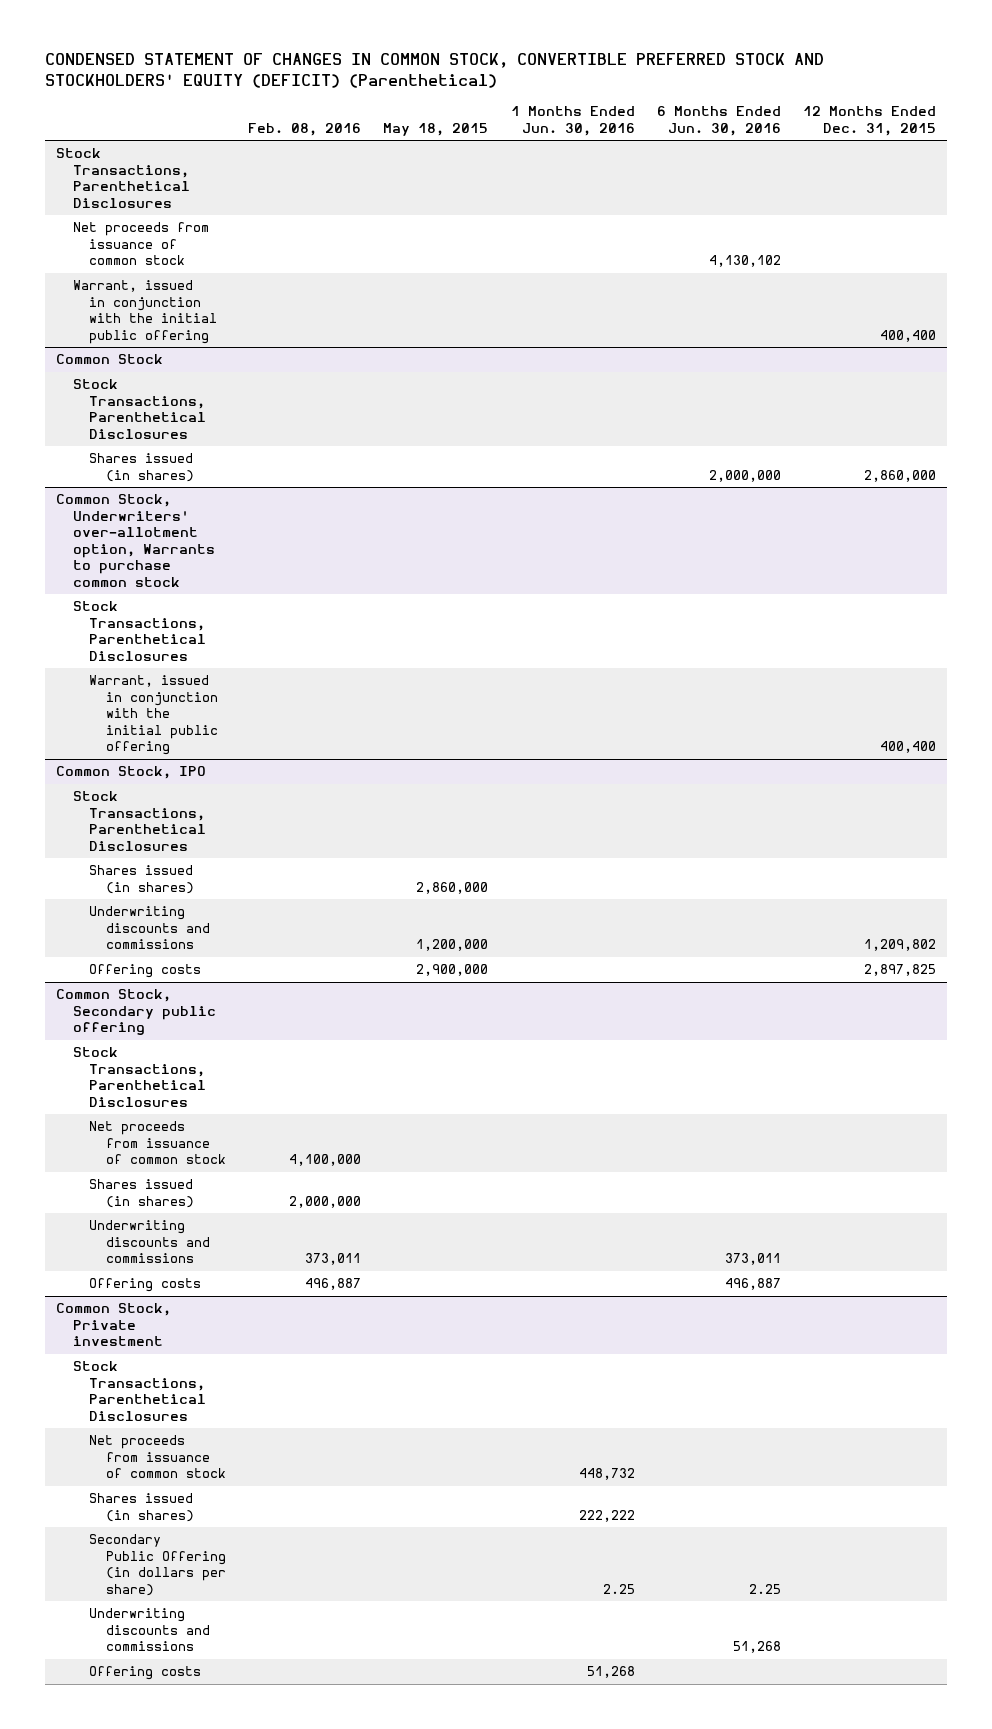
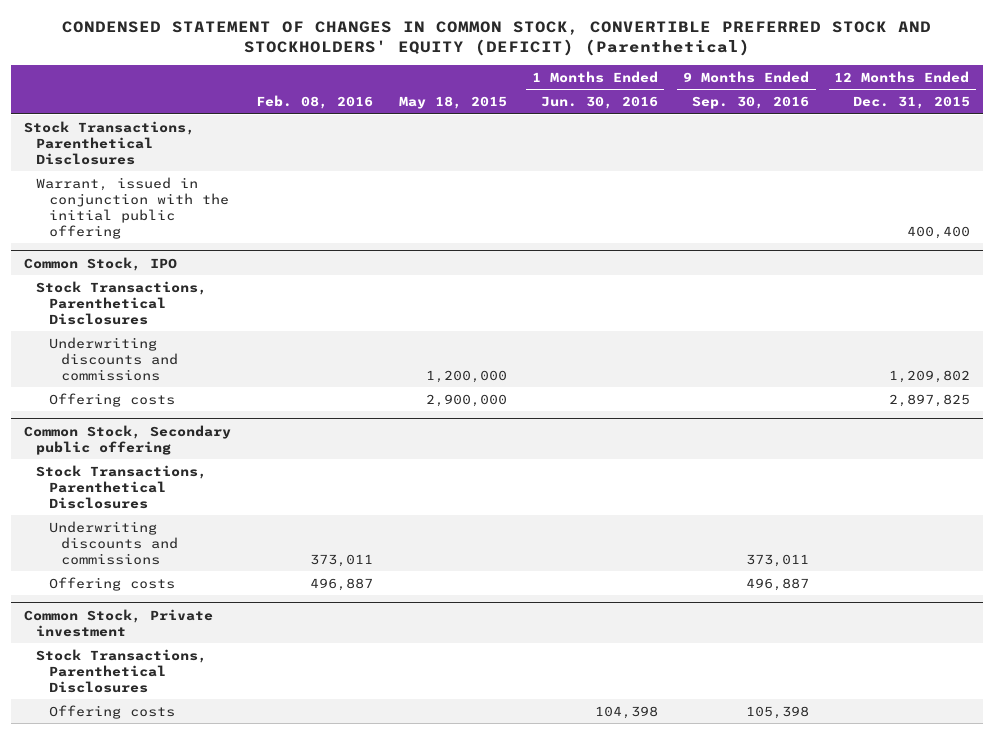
- | Feb. 08, 2016 | May 18, 2015 | 1 Months Ended Jun. 30, 2016 | 6 Months Ended Jun. 30, 2016 | 12 Months Ended Dec. 31, 2015
+ | Feb. 08, 2016 | May 18, 2015 | 1 Months Ended Jun. 30, 2016 | 9 Months Ended Sep. 30, 2016 | 12 Months Ended Dec. 31, 2015
- Net proceeds from issuance of common stock | | | | 4,130,102 |
- Common Stock
- Stock Transactions, Parenthetical Disclosures
- Shares issued (in shares) | | | | 2,000,000 | 2,860,000
- Common Stock, Underwriters' over-allotment option, Warrants to purchase common stock
- Stock Transactions, Parenthetical Disclosures
- Warrant, issued in conjunction with the initial public offering | | | | | 400,400
@ Common Stock, IPO
- Shares issued (in shares) | | 2,860,000 | | |
@ Common Stock, Secondary public offering
- Net proceeds from issuance of common stock | 4,100,000 | | | |
- Shares issued (in shares) | 2,000,000 | | | |
@ Common Stock, Private investment
- Net proceeds from issuance of common stock | | | 448,732 | |
- Shares issued (in shares) | | | 222,222 | |
- Secondary Public Offering (in dollars per share) | | | 2.25 | 2.25 |
- Underwriting discounts and commissions | | | | 51,268 |
- Offering costs | | | 51,268 | |
+ Offering costs | | | 104,398 | 105,398 |

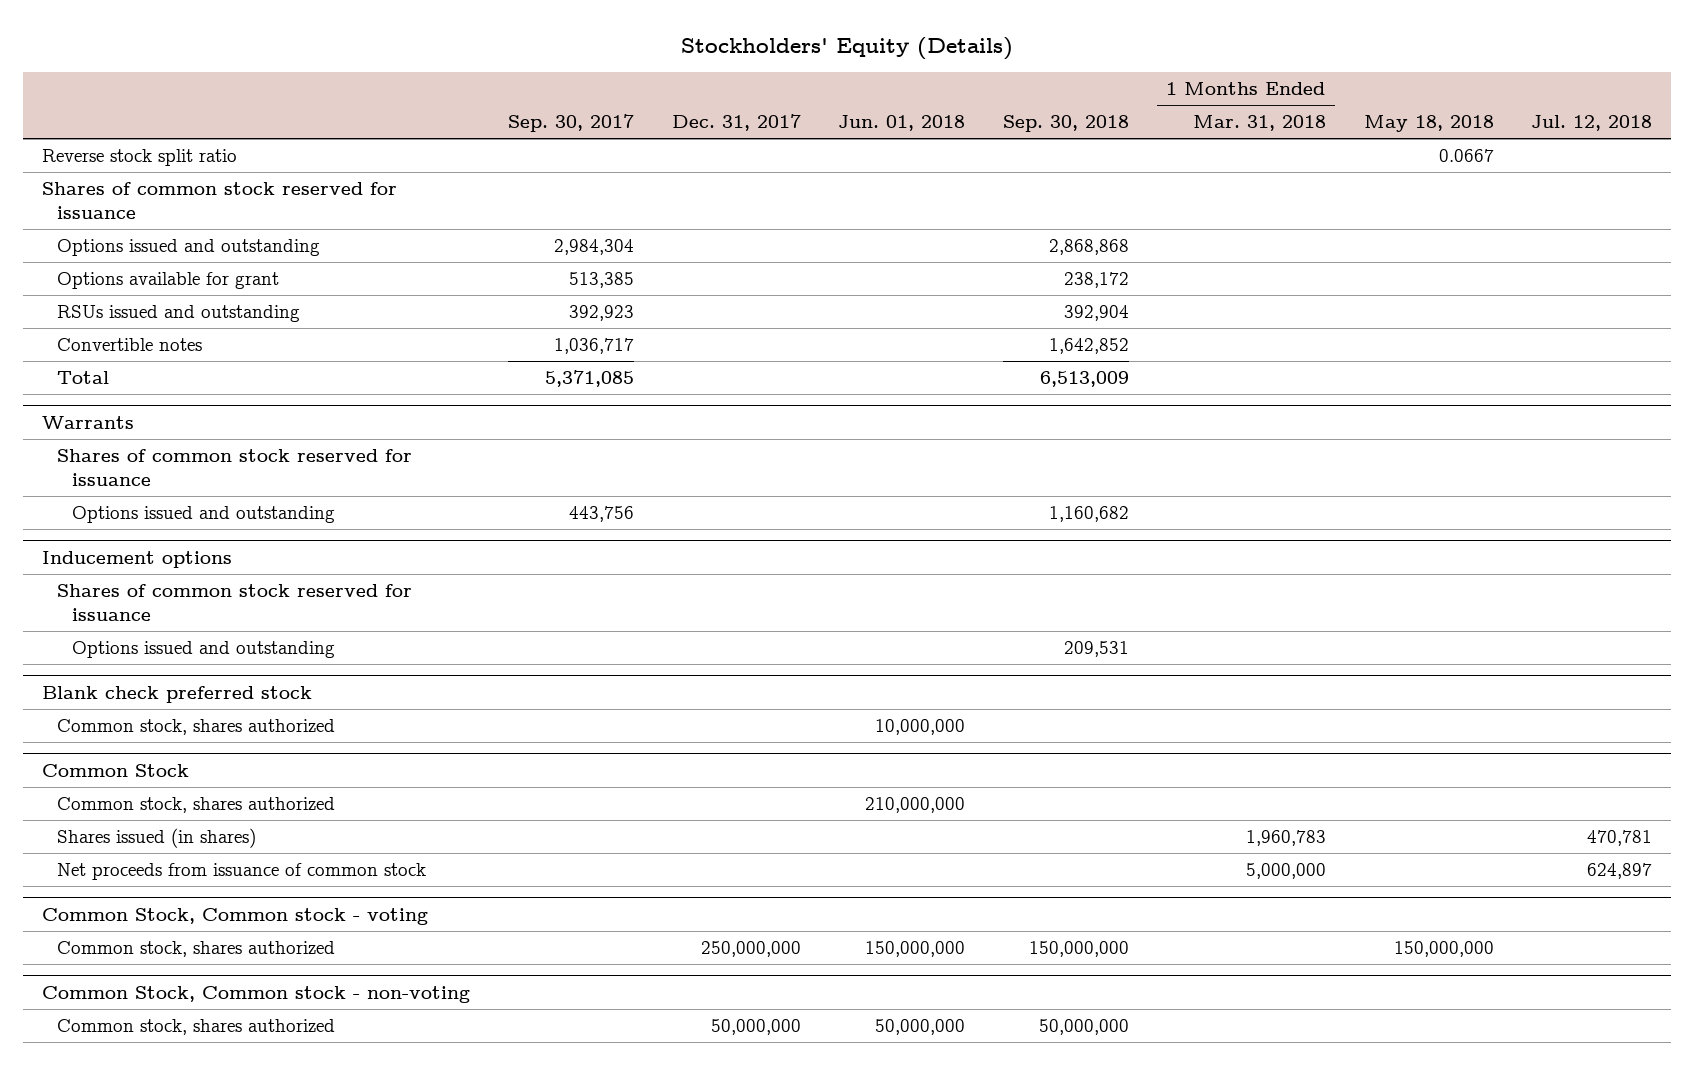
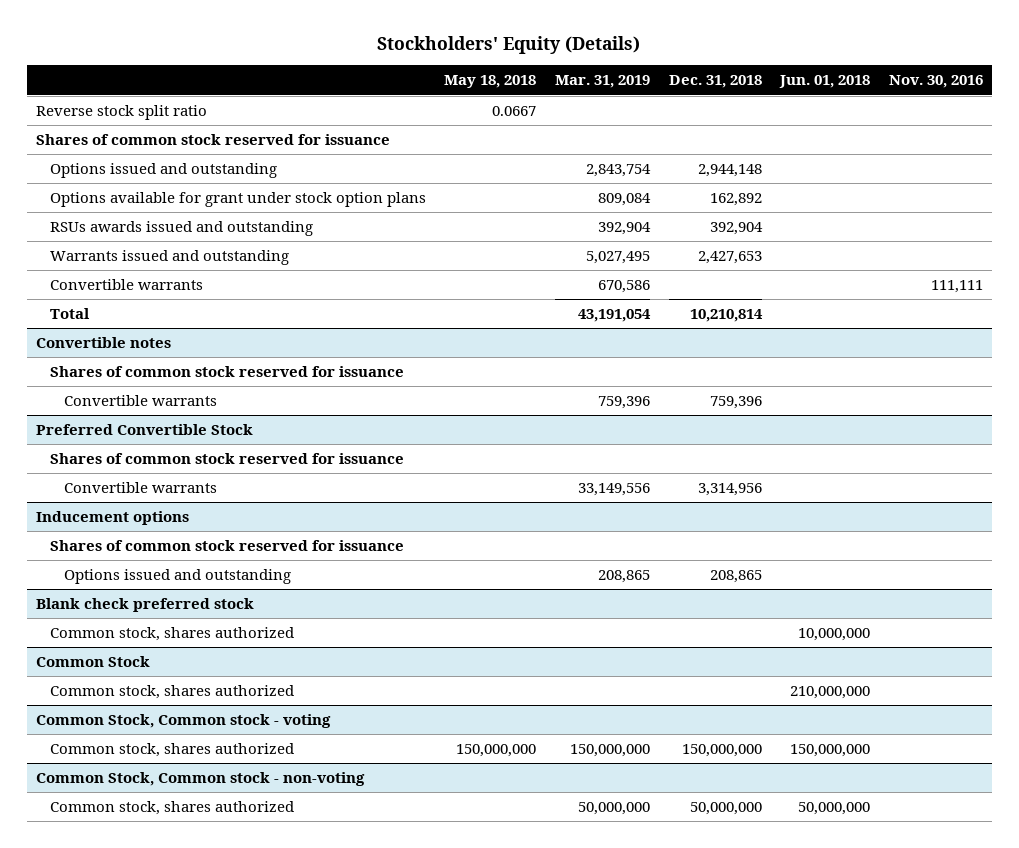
- | Sep. 30, 2017 | Dec. 31, 2017 | Jun. 01, 2018 | Sep. 30, 2018 | 1 Months Ended Mar. 31, 2018 | May 18, 2018 | Jul. 12, 2018
+ | May 18, 2018 | Mar. 31, 2019 | Dec. 31, 2018 | Jun. 01, 2018 | Nov. 30, 2016
- Options available for grant | 513,385 | | | 238,172 | | |
- RSUs issued and outstanding | 392,923 | | | 392,904 | | |
- Convertible notes | 1,036,717 | | | 1,642,852 | | |
+ Options available for grant under stock option plans | | 809,084 | 162,892 | |
+ RSUs awards issued and outstanding | | 392,904 | 392,904 | |
+ Warrants issued and outstanding | | 5,027,495 | 2,427,653 | |
+ Convertible warrants | | 670,586 | | | 111,111
- Warrants
- Shares of common stock reserved for issuance
- Options issued and outstanding | 443,756 | | | 1,160,682 | | |
+ Convertible notes
+ Shares of common stock reserved for issuance
+ Convertible warrants | | 759,396 | 759,396 | |
+ Preferred Convertible Stock
+ Shares of common stock reserved for issuance
+ Convertible warrants | | 33,149,556 | 3,314,956 | |
@ Common Stock
- Shares issued (in shares) | | | | | 1,960,783 | | 470,781
- Net proceeds from issuance of common stock | | | | | 5,000,000 | | 624,897

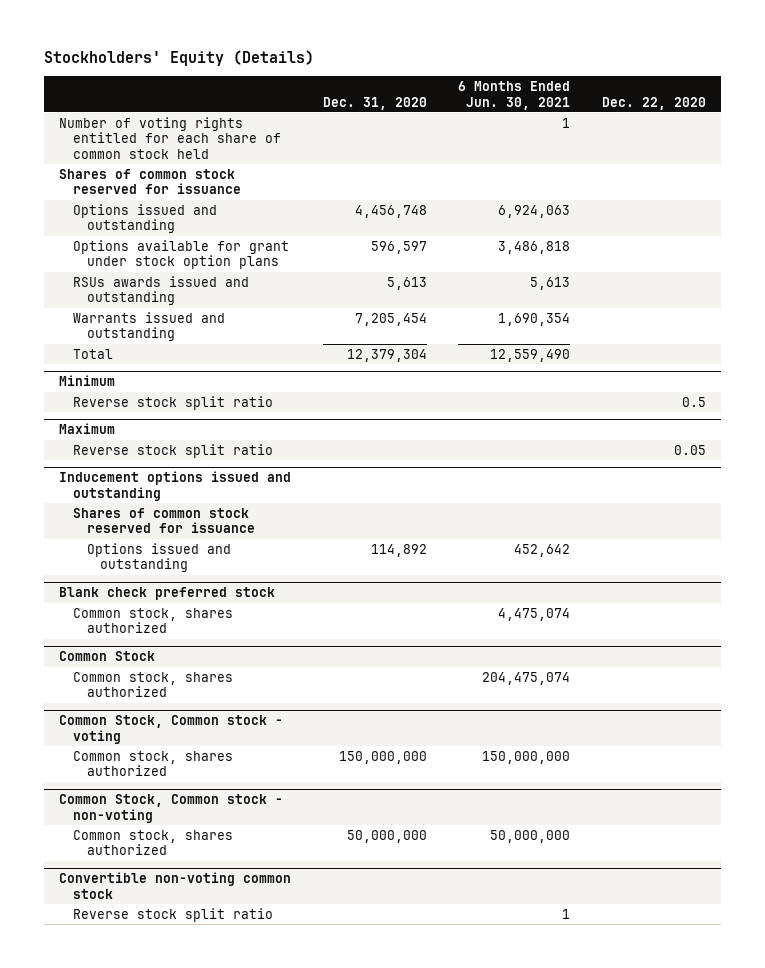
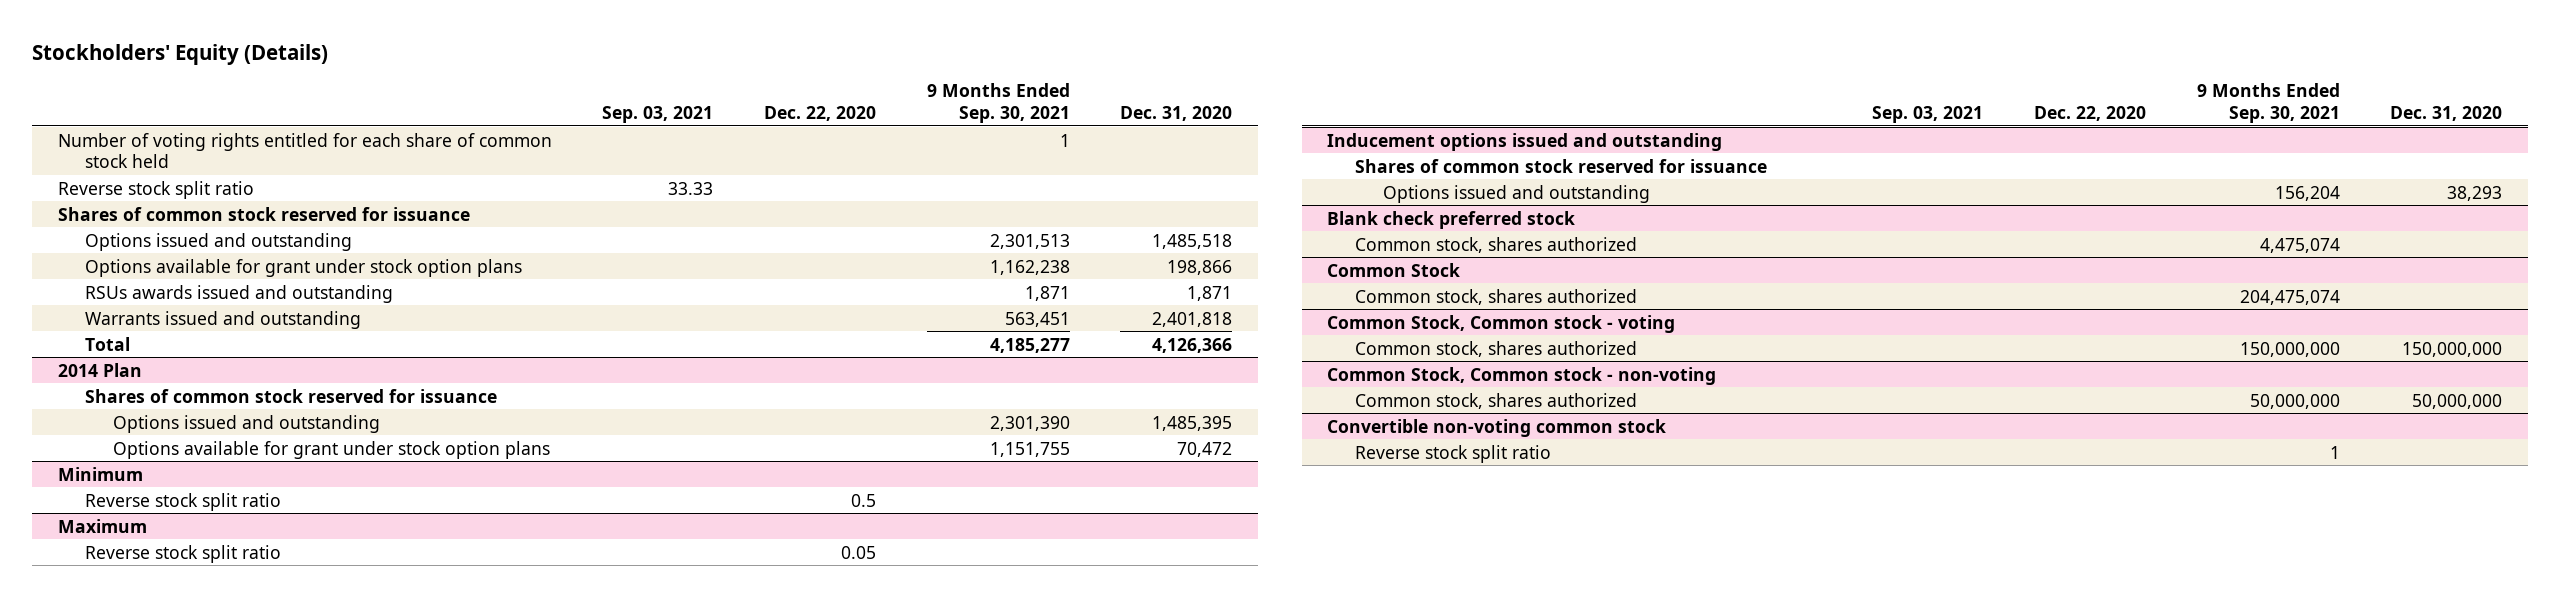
- | Dec. 31, 2020 | 6 Months Ended Jun. 30, 2021 | Dec. 22, 2020
+ | Sep. 03, 2021 | Dec. 22, 2020 | 9 Months Ended Sep. 30, 2021 | Dec. 31, 2020
+ Reverse stock split ratio | 33.33 | | |
- Options issued and outstanding | 4,456,748 | 6,924,063 |
- Options available for grant under stock option plans | 596,597 | 3,486,818 |
- RSUs awards issued and outstanding | 5,613 | 5,613 |
- Warrants issued and outstanding | 7,205,454 | 1,690,354 |
- Total | 12,379,304 | 12,559,490 |
+ Options issued and outstanding | | | 2,301,513 | 1,485,518
+ Options available for grant under stock option plans | | | 1,162,238 | 198,866
+ RSUs awards issued and outstanding | | | 1,871 | 1,871
+ Warrants issued and outstanding | | | 563,451 | 2,401,818
+ Total | | | 4,185,277 | 4,126,366
+ 2014 Plan
+ Shares of common stock reserved for issuance
+ Options issued and outstanding | | | 2,301,390 | 1,485,395
+ Options available for grant under stock option plans | | | 1,151,755 | 70,472
@ Inducement options issued and outstanding
- Options issued and outstanding | 114,892 | 452,642 |
+ Options issued and outstanding | | | 156,204 | 38,293

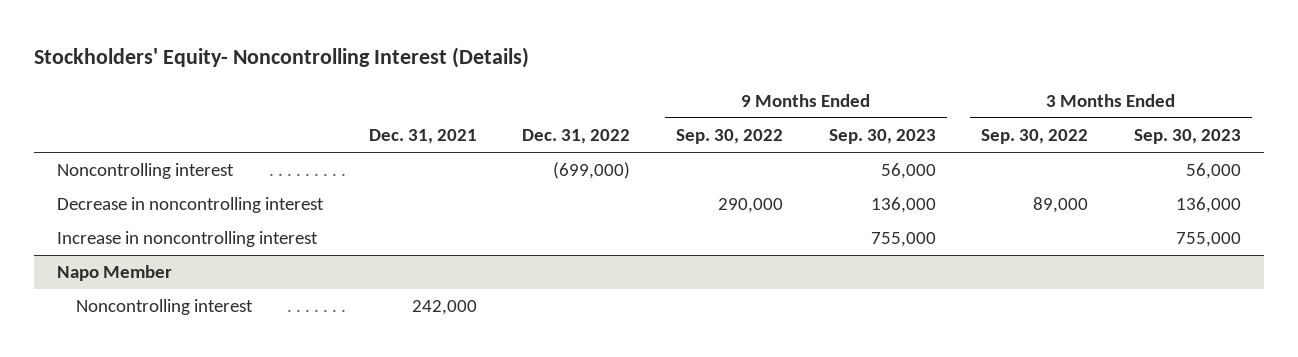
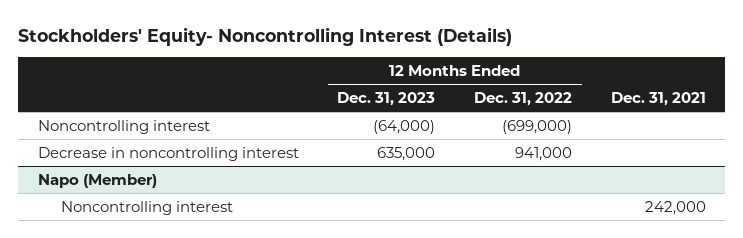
- | Dec. 31, 2021 | Dec. 31, 2022 | 9 Months Ended Sep. 30, 2022 | 9 Months Ended Sep. 30, 2023 | 3 Months Ended Sep. 30, 2022 | 3 Months Ended Sep. 30, 2023
+ | 12 Months Ended Dec. 31, 2023 | 12 Months Ended Dec. 31, 2022 | Dec. 31, 2021
- Increase in noncontrolling interest | | | | 755,000 | | 755,000
- Napo Member
+ Napo (Member)

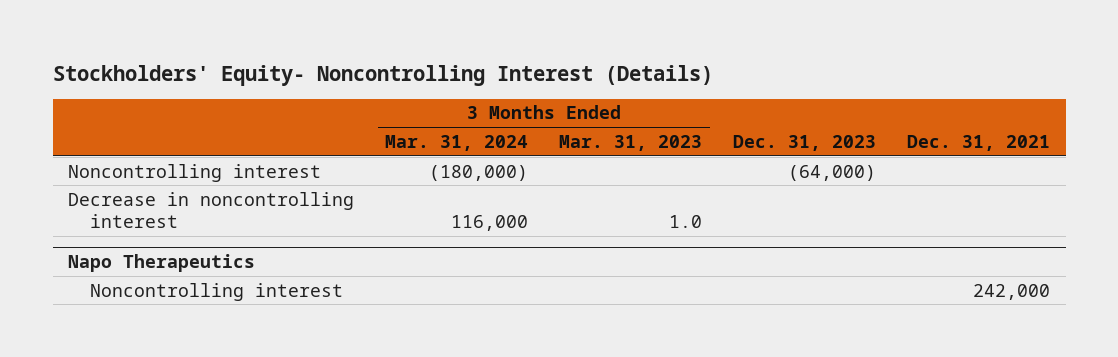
- | 12 Months Ended Dec. 31, 2023 | 12 Months Ended Dec. 31, 2022 | Dec. 31, 2021
+ | 3 Months Ended Mar. 31, 2024 | 3 Months Ended Mar. 31, 2023 | Dec. 31, 2023 | Dec. 31, 2021
- Napo (Member)
+ Napo Therapeutics

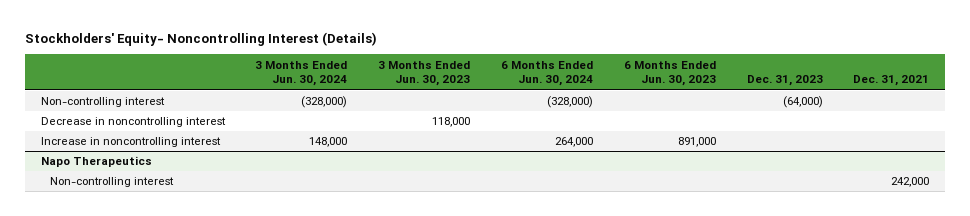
- | 3 Months Ended Mar. 31, 2024 | 3 Months Ended Mar. 31, 2023 | Dec. 31, 2023 | Dec. 31, 2021
+ | 3 Months Ended Jun. 30, 2024 | 3 Months Ended Jun. 30, 2023 | 6 Months Ended Jun. 30, 2024 | 6 Months Ended Jun. 30, 2023 | Dec. 31, 2023 | Dec. 31, 2021
- Noncontrolling interest | (180,000) | | (64,000) |
+ Non-controlling interest | (328,000) | | (328,000) | | (64,000) |
+ Increase in noncontrolling interest | 148,000 | | 264,000 | 891,000 | |
@ Napo Therapeutics
- Noncontrolling interest | | | | 242,000
+ Non-controlling interest | | | | | | 242,000

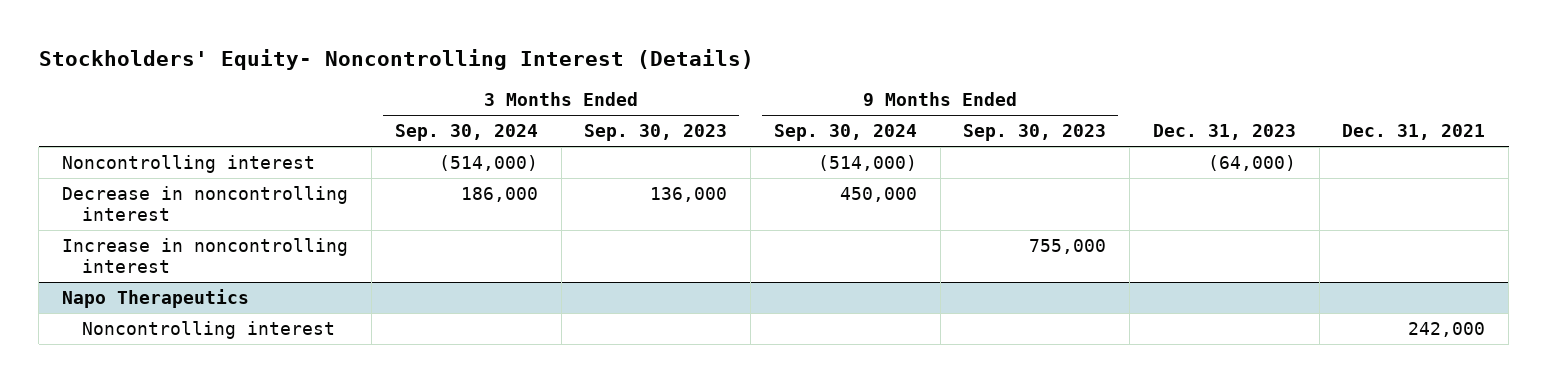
- | 3 Months Ended Jun. 30, 2024 | 3 Months Ended Jun. 30, 2023 | 6 Months Ended Jun. 30, 2024 | 6 Months Ended Jun. 30, 2023 | Dec. 31, 2023 | Dec. 31, 2021
+ | 3 Months Ended Sep. 30, 2024 | 3 Months Ended Sep. 30, 2023 | 9 Months Ended Sep. 30, 2024 | 9 Months Ended Sep. 30, 2023 | Dec. 31, 2023 | Dec. 31, 2021
- Non-controlling interest | (328,000) | | (328,000) | | (64,000) |
+ Noncontrolling interest | (514,000) | | (514,000) | | (64,000) |
@ Napo Therapeutics
- Non-controlling interest | | | | | | 242,000
+ Noncontrolling interest | | | | | | 242,000

